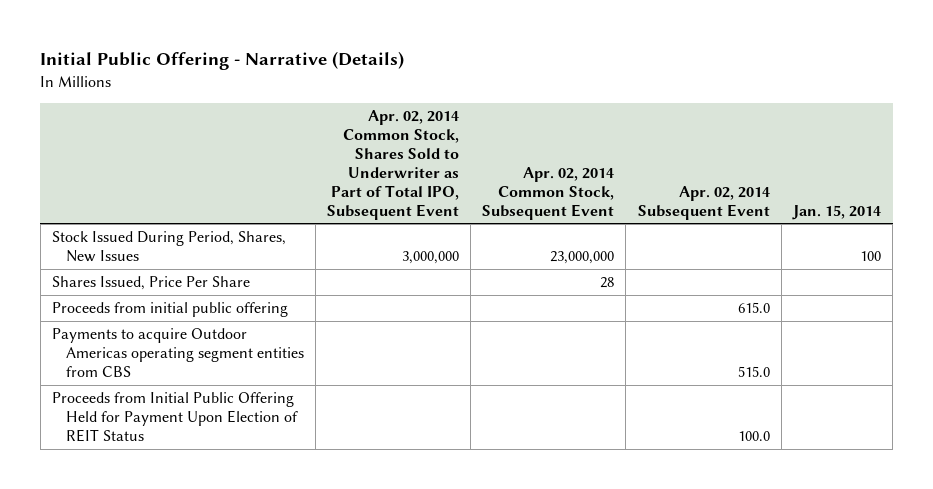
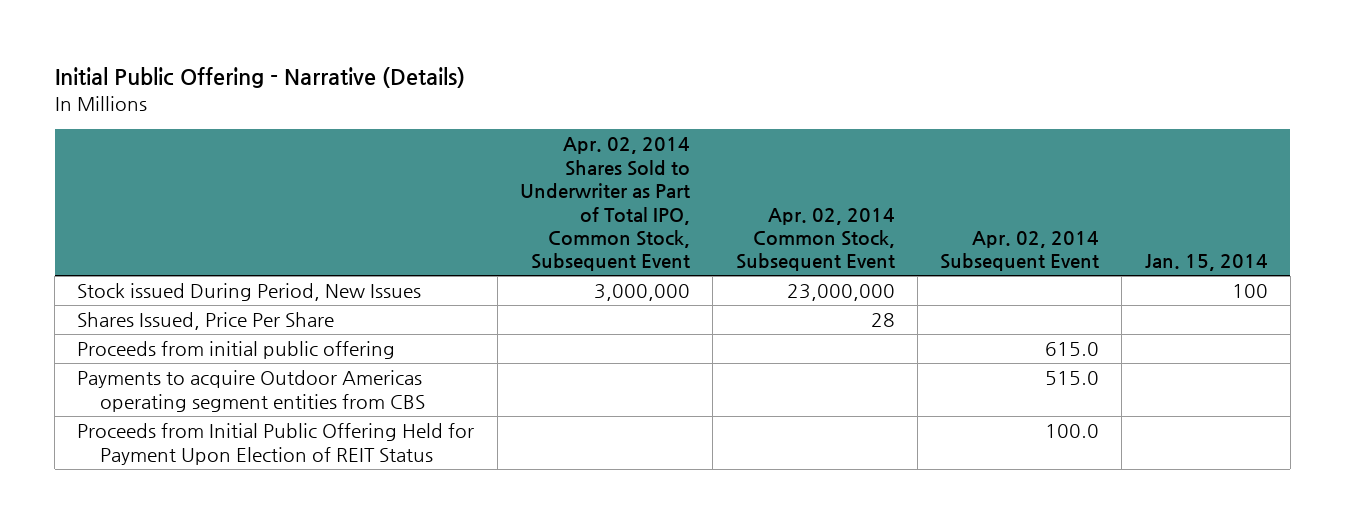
- | Apr. 02, 2014 Common Stock, Shares Sold to Underwriter as Part of Total IPO, Subsequent Event | Apr. 02, 2014 Common Stock, Subsequent Event | Apr. 02, 2014 Subsequent Event | Jan. 15, 2014
+ | Apr. 02, 2014 Shares Sold to Underwriter as Part of Total IPO, Common Stock, Subsequent Event | Apr. 02, 2014 Common Stock, Subsequent Event | Apr. 02, 2014 Subsequent Event | Jan. 15, 2014
- Stock Issued During Period, Shares, New Issues | 3,000,000 | 23,000,000 | | 100
+ Stock issued During Period, New Issues | 3,000,000 | 23,000,000 | | 100

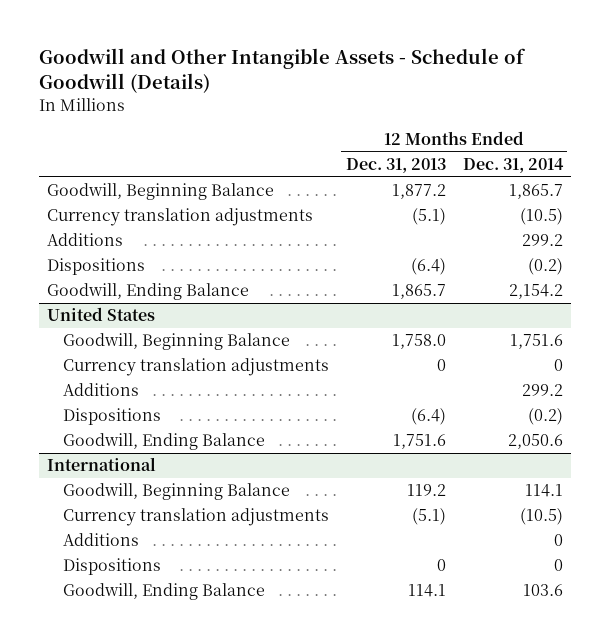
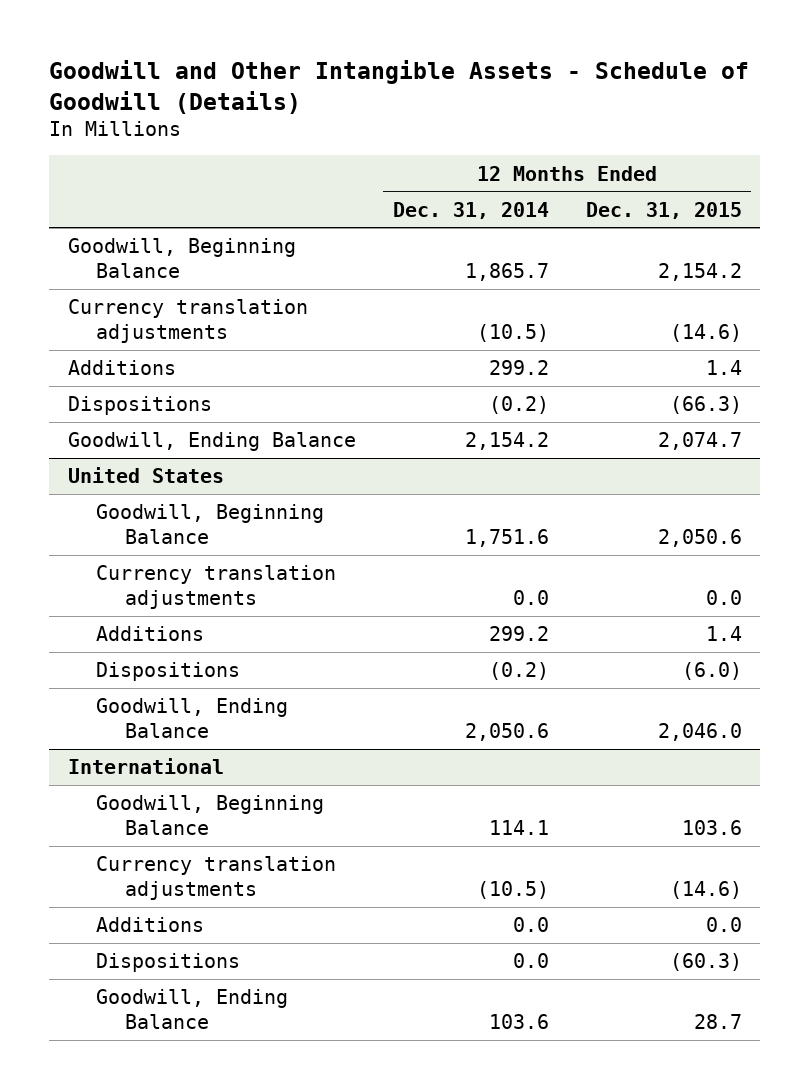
- | 12 Months Ended Dec. 31, 2013 | 12 Months Ended Dec. 31, 2014
+ | 12 Months Ended Dec. 31, 2014 | 12 Months Ended Dec. 31, 2015
@ United States
- Currency translation adjustments | 0 | 0
+ Currency translation adjustments | 0.0 | 0.0
@ International
- Additions | | 0
- Dispositions | 0 | 0
+ Additions | 0.0 | 0.0
+ Dispositions | 0.0 | (60.3)

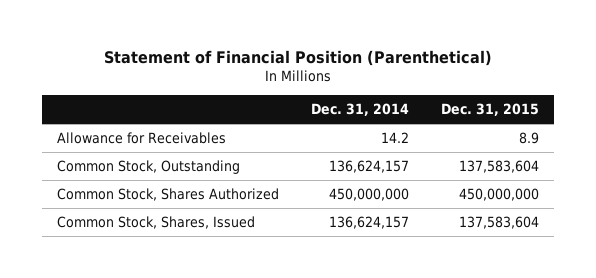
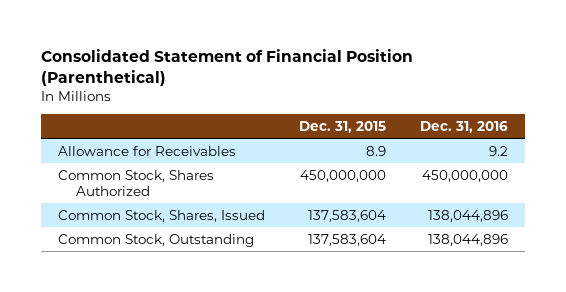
- Statement of Financial Position (Parenthetical)
+ Consolidated Statement of Financial Position (Parenthetical)
- | Dec. 31, 2014 | Dec. 31, 2015
+ | Dec. 31, 2015 | Dec. 31, 2016
moved down: Common Stock, Outstanding | 137,583,604 | 138,044,896

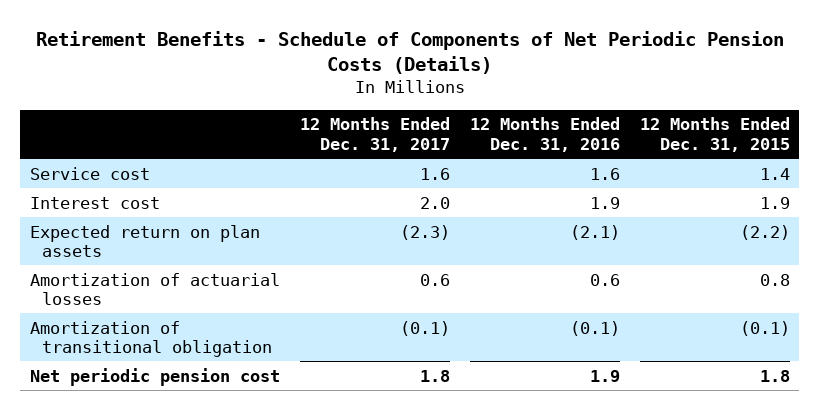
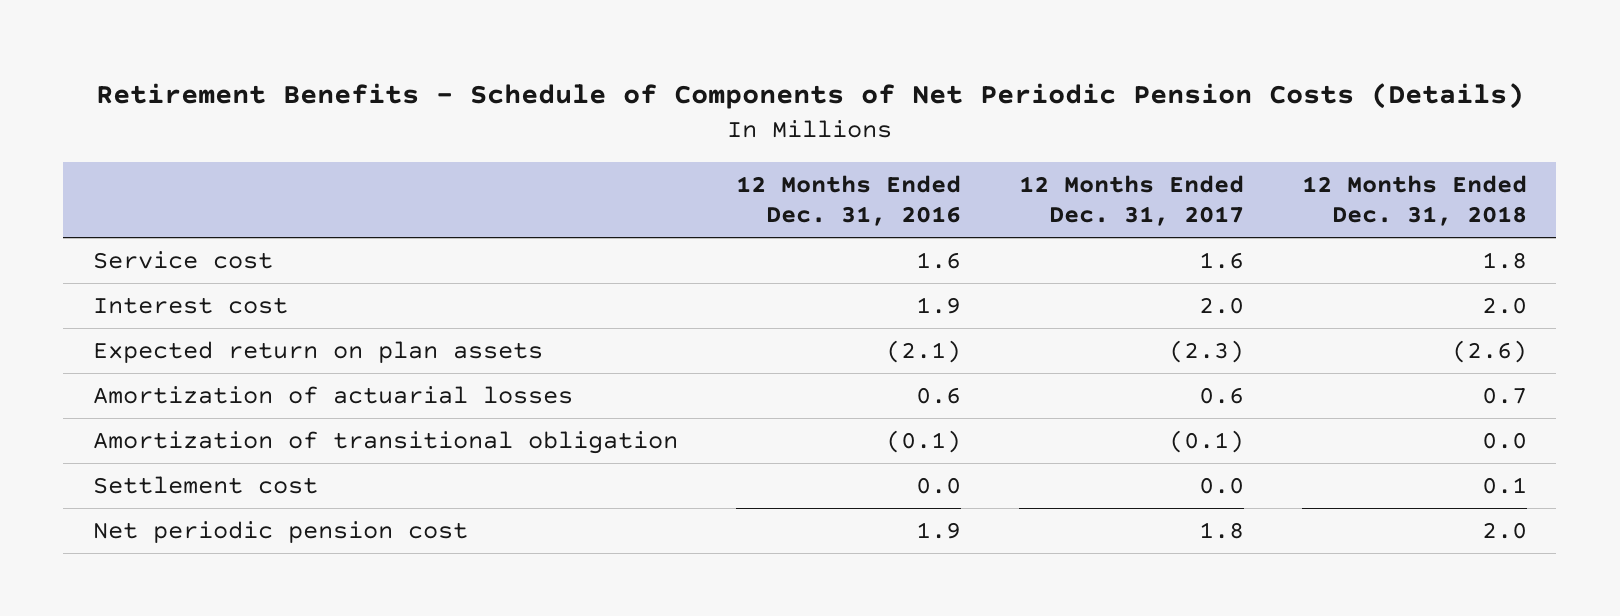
- | 12 Months Ended Dec. 31, 2017 | 12 Months Ended Dec. 31, 2016 | 12 Months Ended Dec. 31, 2015
+ | 12 Months Ended Dec. 31, 2016 | 12 Months Ended Dec. 31, 2017 | 12 Months Ended Dec. 31, 2018
+ Settlement cost | 0.0 | 0.0 | 0.1

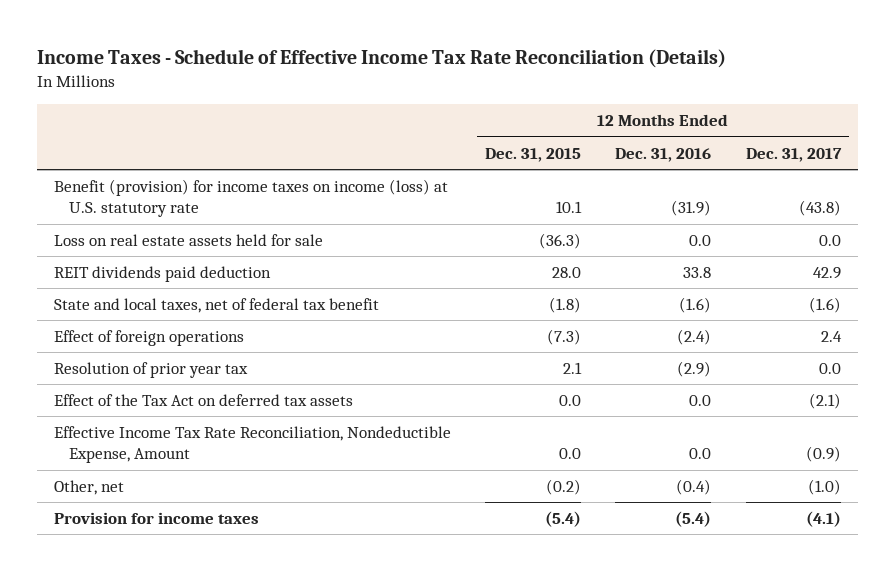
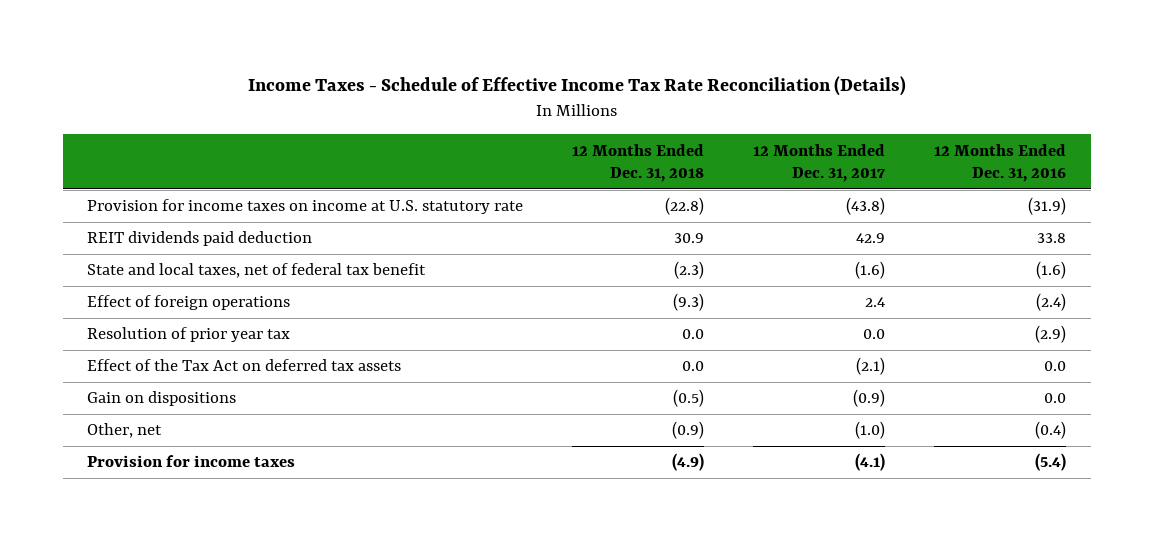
- | 12 Months Ended Dec. 31, 2015 | 12 Months Ended Dec. 31, 2016 | 12 Months Ended Dec. 31, 2017
+ | 12 Months Ended Dec. 31, 2018 | 12 Months Ended Dec. 31, 2017 | 12 Months Ended Dec. 31, 2016
- Benefit (provision) for income taxes on income (loss) at U.S. statutory rate | 10.1 | (31.9) | (43.8)
- Loss on real estate assets held for sale | (36.3) | 0.0 | 0.0
+ Provision for income taxes on income at U.S. statutory rate | (22.8) | (43.8) | (31.9)
- Effective Income Tax Rate Reconciliation, Nondeductible Expense, Amount | 0.0 | 0.0 | (0.9)
+ Gain on dispositions | (0.5) | (0.9) | 0.0

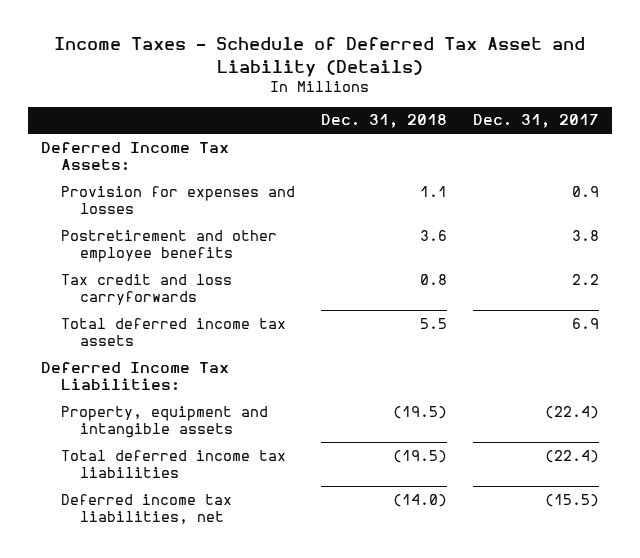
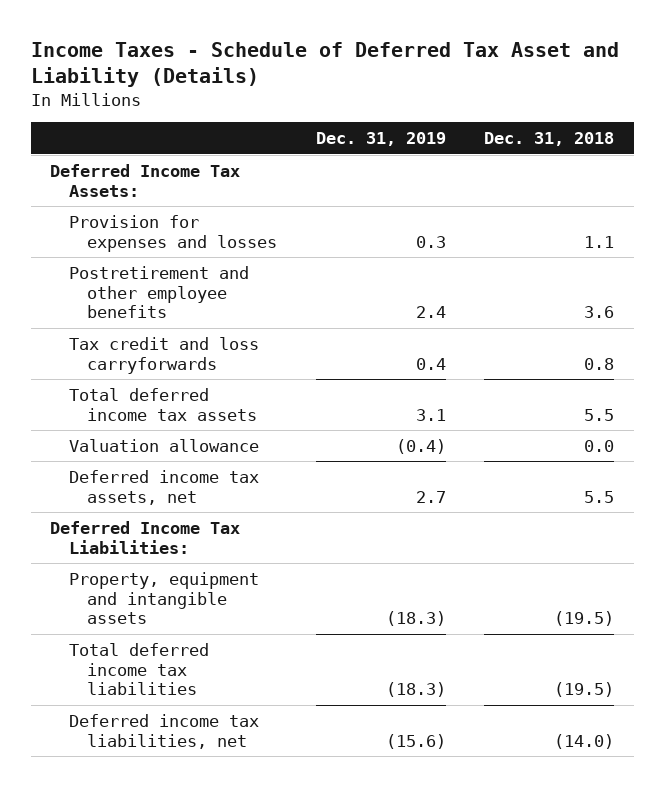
- | Dec. 31, 2018 | Dec. 31, 2017
+ | Dec. 31, 2019 | Dec. 31, 2018
+ Valuation allowance | (0.4) | 0.0
+ Deferred income tax assets, net | 2.7 | 5.5

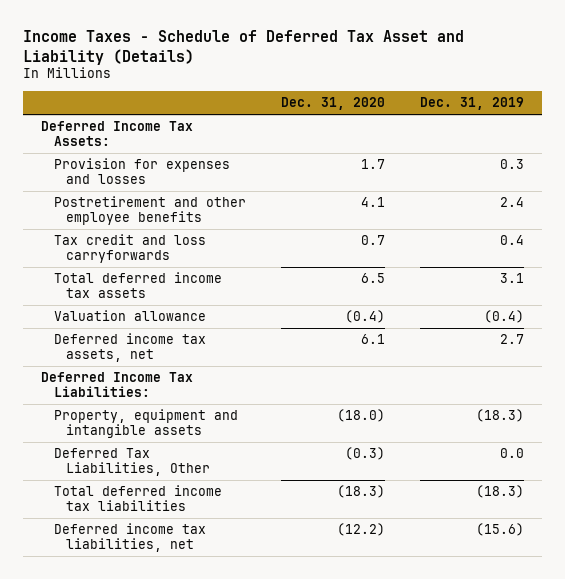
- | Dec. 31, 2019 | Dec. 31, 2018
+ | Dec. 31, 2020 | Dec. 31, 2019
+ Deferred Tax Liabilities, Other | (0.3) | 0.0

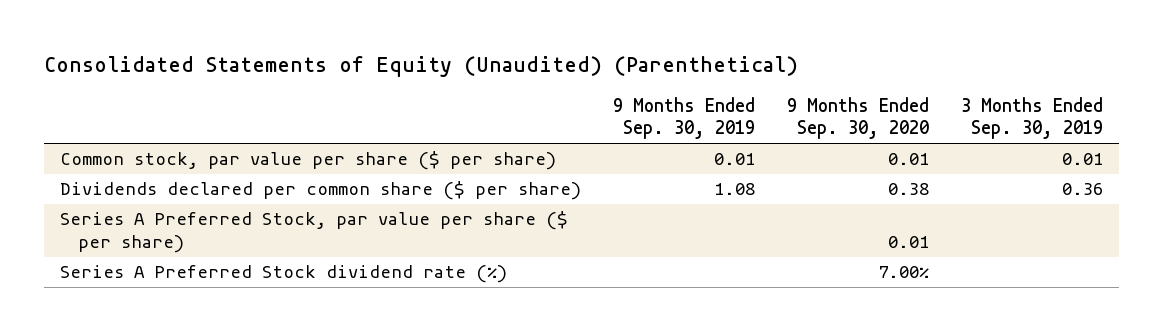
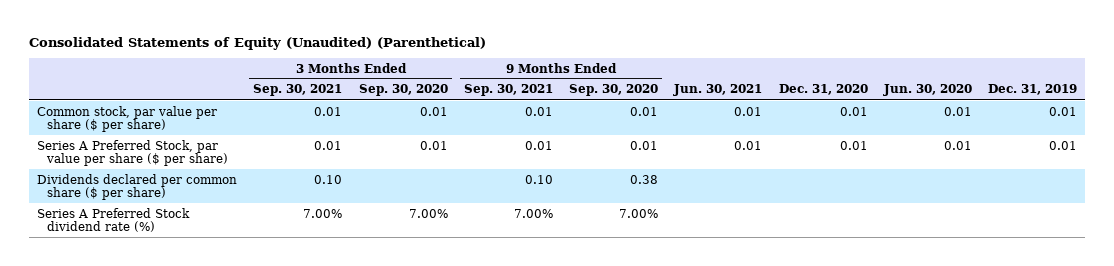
- | 9 Months Ended Sep. 30, 2019 | 9 Months Ended Sep. 30, 2020 | 3 Months Ended Sep. 30, 2019
+ | 3 Months Ended Sep. 30, 2021 | 3 Months Ended Sep. 30, 2020 | 9 Months Ended Sep. 30, 2021 | 9 Months Ended Sep. 30, 2020 | Jun. 30, 2021 | Dec. 31, 2020 | Jun. 30, 2020 | Dec. 31, 2019
moved down: Dividends declared per common share ($ per share) | 0.10 | | 0.10 | 0.38 | | | |

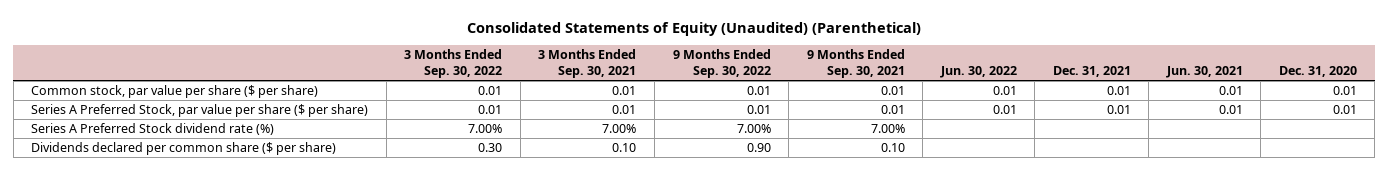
- | 3 Months Ended Sep. 30, 2021 | 3 Months Ended Sep. 30, 2020 | 9 Months Ended Sep. 30, 2021 | 9 Months Ended Sep. 30, 2020 | Jun. 30, 2021 | Dec. 31, 2020 | Jun. 30, 2020 | Dec. 31, 2019
+ | 3 Months Ended Sep. 30, 2022 | 3 Months Ended Sep. 30, 2021 | 9 Months Ended Sep. 30, 2022 | 9 Months Ended Sep. 30, 2021 | Jun. 30, 2022 | Dec. 31, 2021 | Jun. 30, 2021 | Dec. 31, 2020
moved down: Dividends declared per common share ($ per share) | 0.30 | 0.10 | 0.90 | 0.10 | | | |

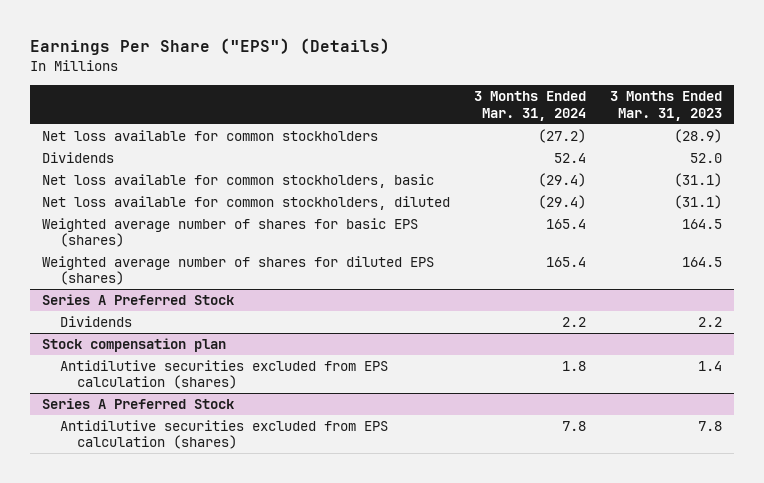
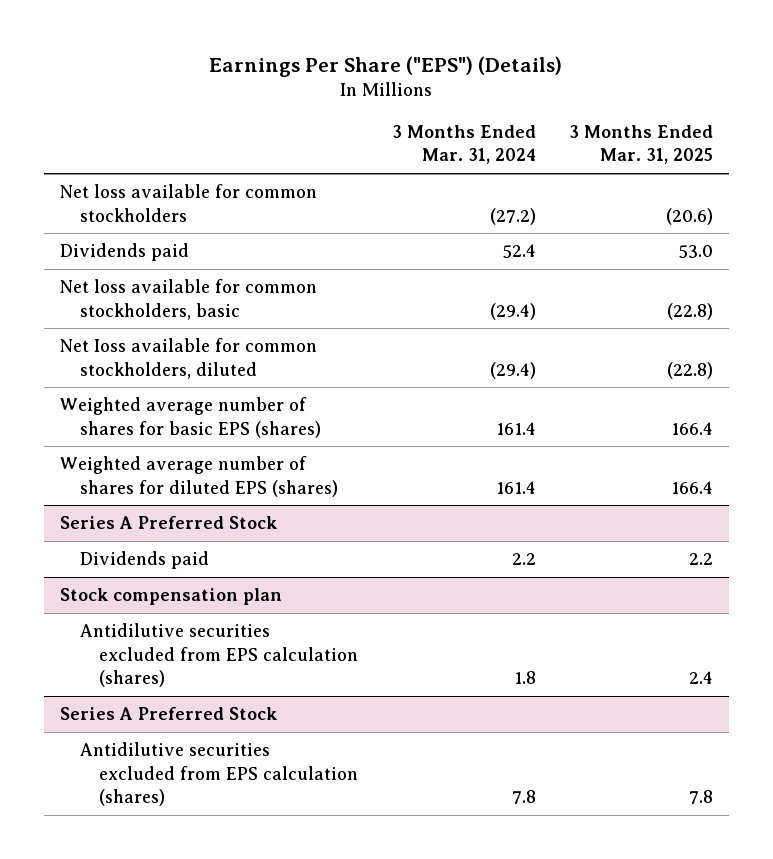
- | 3 Months Ended Mar. 31, 2024 | 3 Months Ended Mar. 31, 2023
+ | 3 Months Ended Mar. 31, 2024 | 3 Months Ended Mar. 31, 2025
- Dividends | 52.4 | 52.0
+ Dividends paid | 52.4 | 53.0
- Net loss available for common stockholders, diluted | (29.4) | (31.1)
- Weighted average number of shares for basic EPS (shares) | 165.4 | 164.5
- Weighted average number of shares for diluted EPS (shares) | 165.4 | 164.5
+ Net Ioss available for common stockholders, diluted | (29.4) | (22.8)
+ Weighted average number of shares for basic EPS (shares) | 161.4 | 166.4
+ Weighted average number of shares for diluted EPS (shares) | 161.4 | 166.4
@ Series A Preferred Stock
- Dividends | 2.2 | 2.2
+ Dividends paid | 2.2 | 2.2

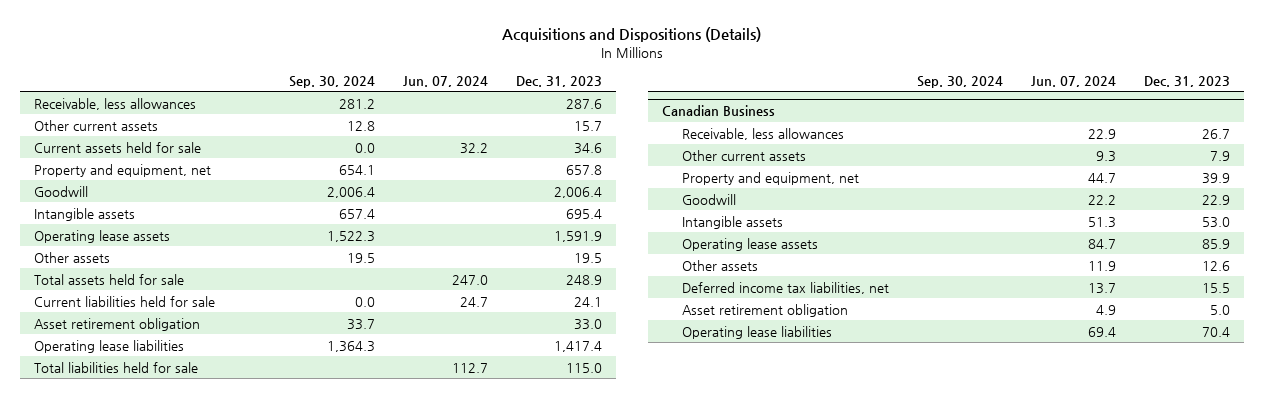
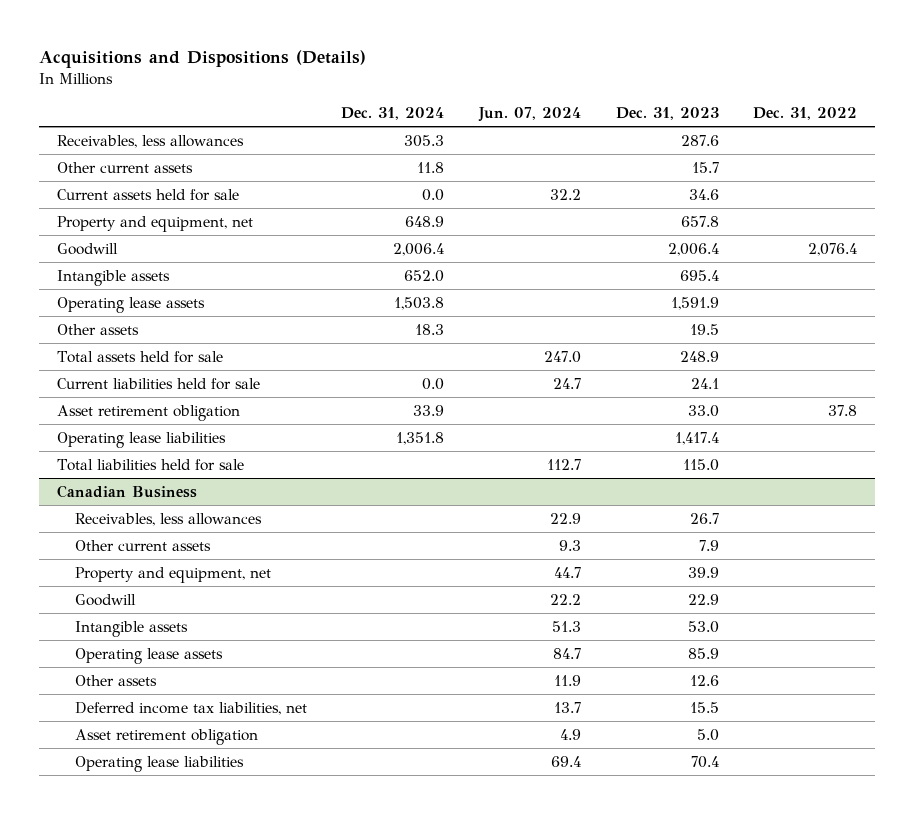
- | Sep. 30, 2024 | Jun. 07, 2024 | Dec. 31, 2023
+ | Dec. 31, 2024 | Jun. 07, 2024 | Dec. 31, 2023 | Dec. 31, 2022
- Receivable, less allowances | 281.2 | | 287.6
+ Receivables, less allowances | 305.3 | | 287.6 |
@ Canadian Business
- Receivable, less allowances | | 22.9 | 26.7
+ Receivables, less allowances | | 22.9 | 26.7 |

